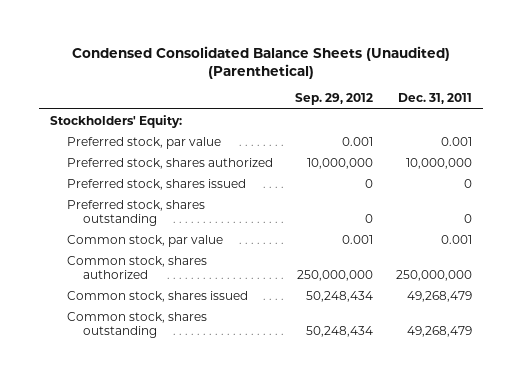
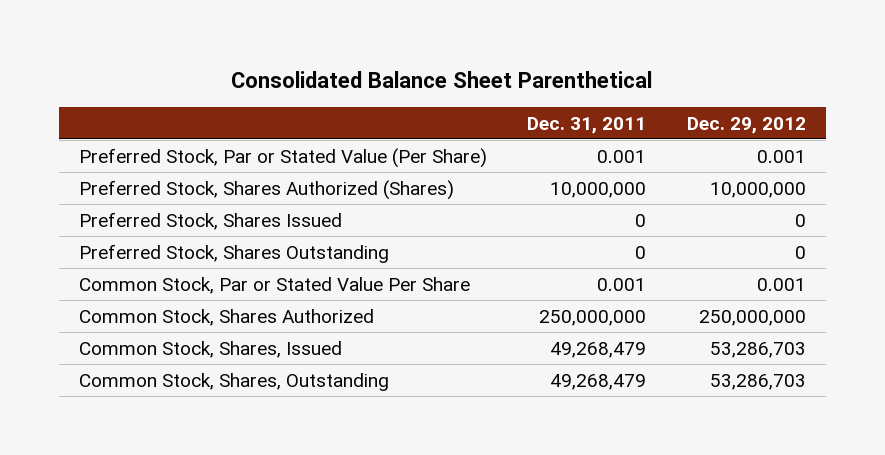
- Condensed Consolidated Balance Sheets (Unaudited) (Parenthetical)
+ Consolidated Balance Sheet Parenthetical
- | Sep. 29, 2012 | Dec. 31, 2011
+ | Dec. 31, 2011 | Dec. 29, 2012
- Stockholders' Equity:
- Preferred stock, par value | 0.001 | 0.001
- Preferred stock, shares authorized | 10,000,000 | 10,000,000
- Preferred stock, shares issued | 0 | 0
- Preferred stock, shares outstanding | 0 | 0
- Common stock, par value | 0.001 | 0.001
- Common stock, shares authorized | 250,000,000 | 250,000,000
- Common stock, shares issued | 50,248,434 | 49,268,479
- Common stock, shares outstanding | 50,248,434 | 49,268,479
+ Preferred Stock, Par or Stated Value (Per Share) | 0.001 | 0.001
+ Preferred Stock, Shares Authorized (Shares) | 10,000,000 | 10,000,000
+ Preferred Stock, Shares Issued | 0 | 0
+ Preferred Stock, Shares Outstanding | 0 | 0
+ Common Stock, Par or Stated Value Per Share | 0.001 | 0.001
+ Common Stock, Shares Authorized | 250,000,000 | 250,000,000
+ Common Stock, Shares, Issued | 49,268,479 | 53,286,703
+ Common Stock, Shares, Outstanding | 49,268,479 | 53,286,703

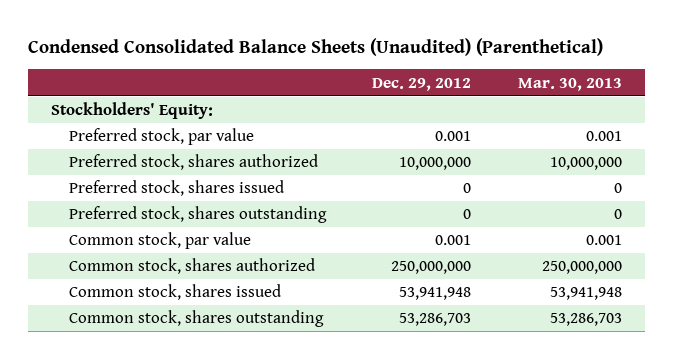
- Consolidated Balance Sheet Parenthetical
+ Condensed Consolidated Balance Sheets (Unaudited) (Parenthetical)
- | Dec. 31, 2011 | Dec. 29, 2012
+ | Dec. 29, 2012 | Mar. 30, 2013
- Preferred Stock, Par or Stated Value (Per Share) | 0.001 | 0.001
- Preferred Stock, Shares Authorized (Shares) | 10,000,000 | 10,000,000
- Preferred Stock, Shares Issued | 0 | 0
- Preferred Stock, Shares Outstanding | 0 | 0
- Common Stock, Par or Stated Value Per Share | 0.001 | 0.001
- Common Stock, Shares Authorized | 250,000,000 | 250,000,000
- Common Stock, Shares, Issued | 49,268,479 | 53,286,703
- Common Stock, Shares, Outstanding | 49,268,479 | 53,286,703
+ Stockholders' Equity:
+ Preferred stock, par value | 0.001 | 0.001
+ Preferred stock, shares authorized | 10,000,000 | 10,000,000
+ Preferred stock, shares issued | 0 | 0
+ Preferred stock, shares outstanding | 0 | 0
+ Common stock, par value | 0.001 | 0.001
+ Common stock, shares authorized | 250,000,000 | 250,000,000
+ Common stock, shares issued | 53,941,948 | 53,941,948
+ Common stock, shares outstanding | 53,286,703 | 53,286,703

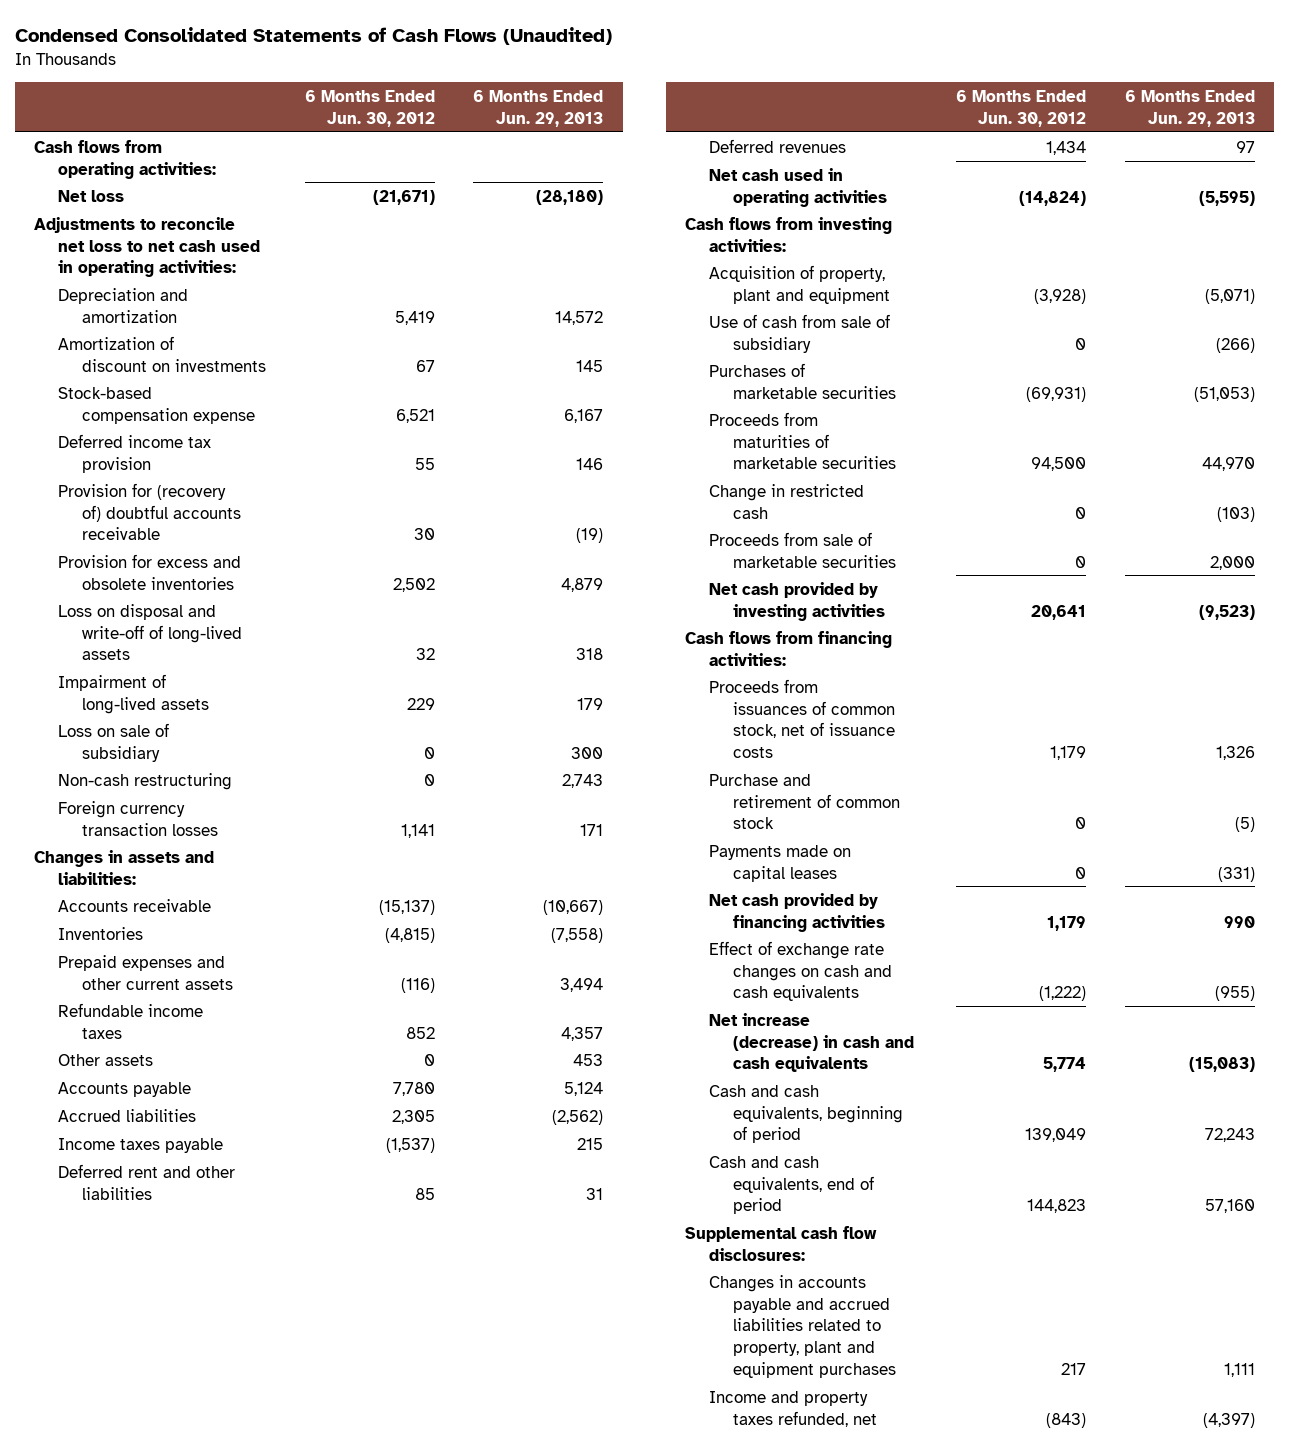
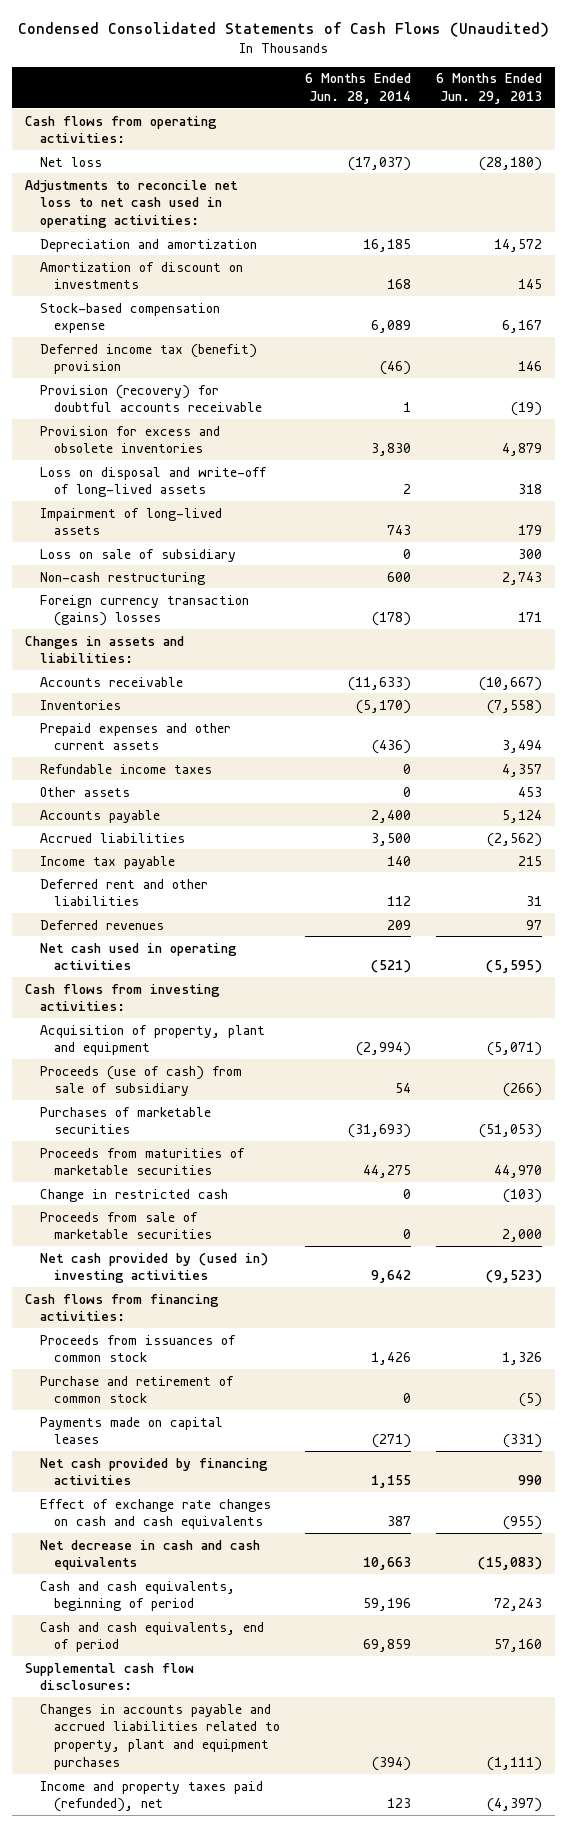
- | 6 Months Ended Jun. 30, 2012 | 6 Months Ended Jun. 29, 2013
+ | 6 Months Ended Jun. 28, 2014 | 6 Months Ended Jun. 29, 2013
- Deferred income tax provision | 55 | 146
- Provision for (recovery of) doubtful accounts receivable | 30 | (19)
+ Deferred income tax (benefit) provision | (46) | 146
+ Provision (recovery) for doubtful accounts receivable | 1 | (19)
- Foreign currency transaction losses | 1,141 | 171
+ Foreign currency transaction (gains) losses | (178) | 171
- Income taxes payable | (1,537) | 215
+ Income tax payable | 140 | 215
- Use of cash from sale of subsidiary | 0 | (266)
+ Proceeds (use of cash) from sale of subsidiary | 54 | (266)
- Net cash provided by investing activities | 20,641 | (9,523)
+ Net cash provided by (used in) investing activities | 9,642 | (9,523)
- Proceeds from issuances of common stock, net of issuance costs | 1,179 | 1,326
+ Proceeds from issuances of common stock | 1,426 | 1,326
- Net increase (decrease) in cash and cash equivalents | 5,774 | (15,083)
+ Net decrease in cash and cash equivalents | 10,663 | (15,083)
- Changes in accounts payable and accrued liabilities related to property, plant and equipment purchases | 217 | 1,111
- Income and property taxes refunded, net | (843) | (4,397)
+ Changes in accounts payable and accrued liabilities related to property, plant and equipment purchases | (394) | (1,111)
+ Income and property taxes paid (refunded), net | 123 | (4,397)

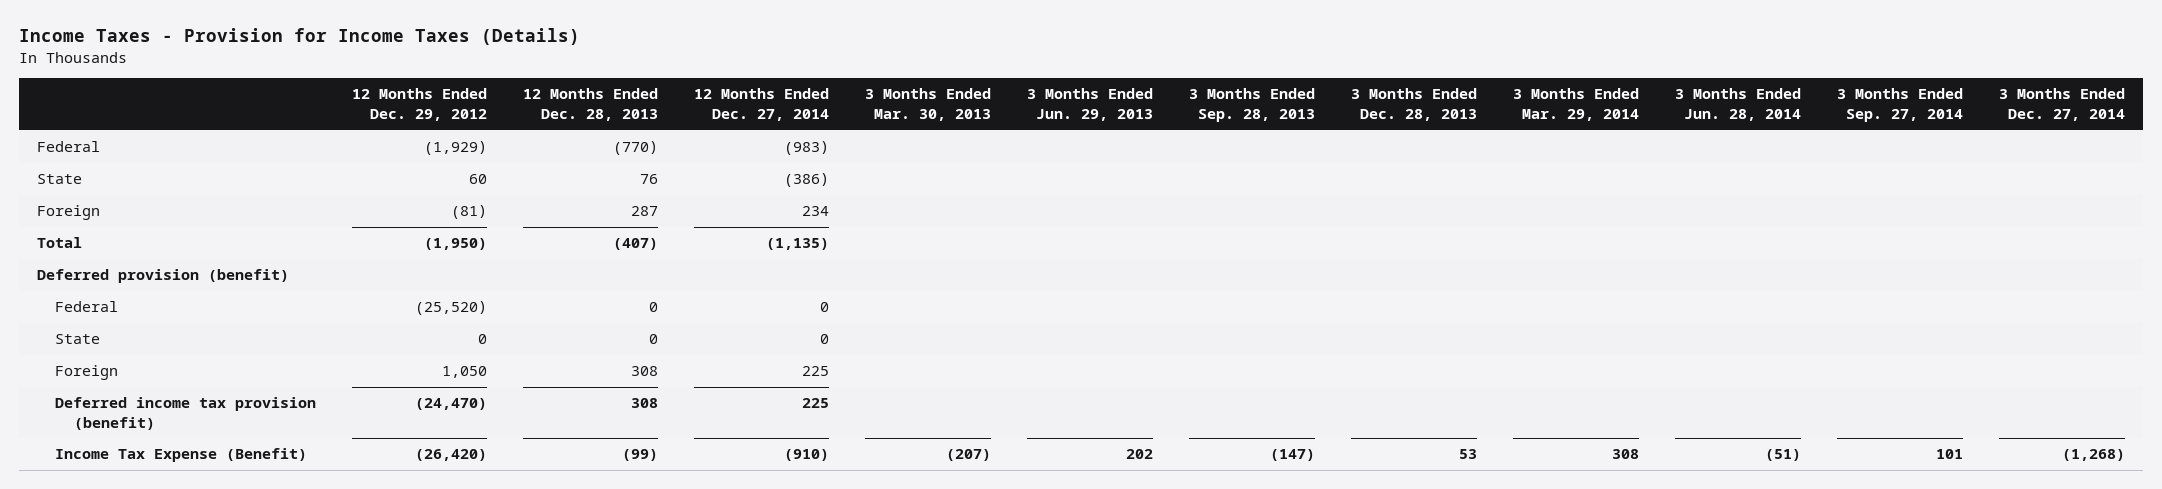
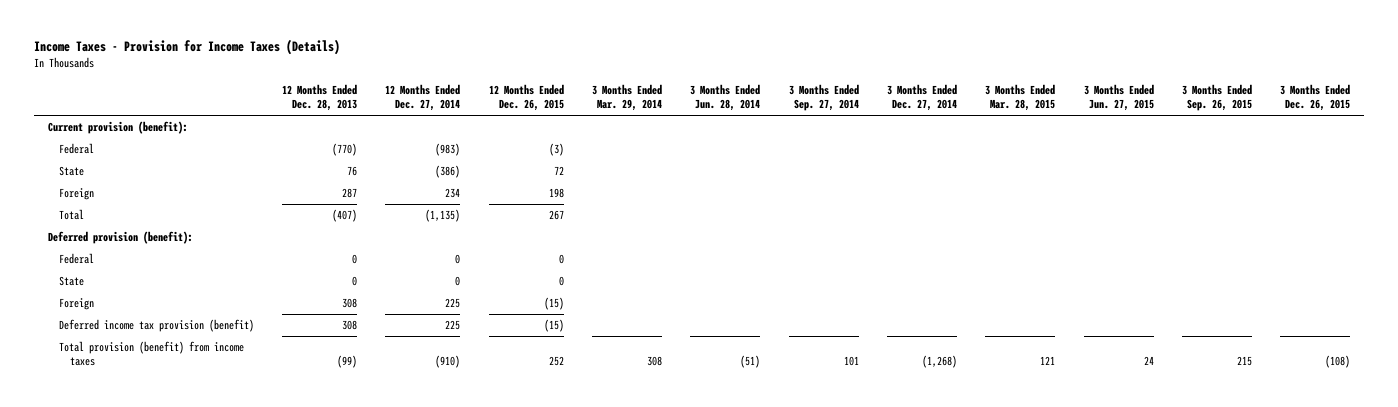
- | 12 Months Ended Dec. 29, 2012 | 12 Months Ended Dec. 28, 2013 | 12 Months Ended Dec. 27, 2014 | 3 Months Ended Mar. 30, 2013 | 3 Months Ended Jun. 29, 2013 | 3 Months Ended Sep. 28, 2013 | 3 Months Ended Dec. 28, 2013 | 3 Months Ended Mar. 29, 2014 | 3 Months Ended Jun. 28, 2014 | 3 Months Ended Sep. 27, 2014 | 3 Months Ended Dec. 27, 2014
+ | 12 Months Ended Dec. 28, 2013 | 12 Months Ended Dec. 27, 2014 | 12 Months Ended Dec. 26, 2015 | 3 Months Ended Mar. 29, 2014 | 3 Months Ended Jun. 28, 2014 | 3 Months Ended Sep. 27, 2014 | 3 Months Ended Dec. 27, 2014 | 3 Months Ended Mar. 28, 2015 | 3 Months Ended Jun. 27, 2015 | 3 Months Ended Sep. 26, 2015 | 3 Months Ended Dec. 26, 2015
+ Current provision (benefit):
- Deferred provision (benefit)
+ Deferred provision (benefit):
- Income Tax Expense (Benefit) | (26,420) | (99) | (910) | (207) | 202 | (147) | 53 | 308 | (51) | 101 | (1,268)
+ Total provision (benefit) from income taxes | (99) | (910) | 252 | 308 | (51) | 101 | (1,268) | 121 | 24 | 215 | (108)

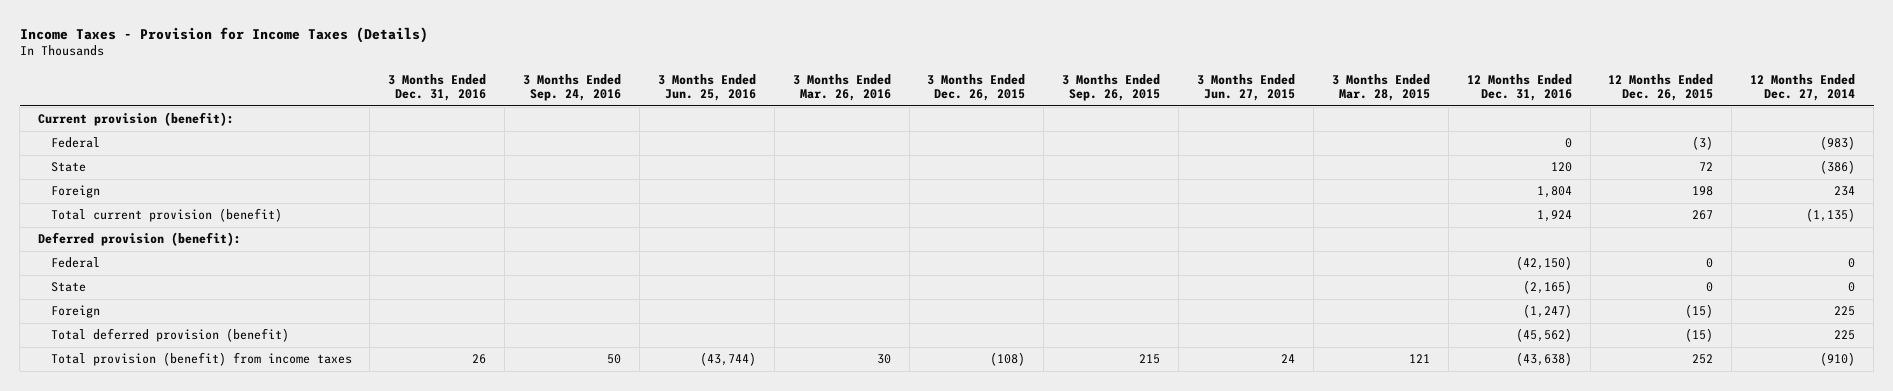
- | 12 Months Ended Dec. 28, 2013 | 12 Months Ended Dec. 27, 2014 | 12 Months Ended Dec. 26, 2015 | 3 Months Ended Mar. 29, 2014 | 3 Months Ended Jun. 28, 2014 | 3 Months Ended Sep. 27, 2014 | 3 Months Ended Dec. 27, 2014 | 3 Months Ended Mar. 28, 2015 | 3 Months Ended Jun. 27, 2015 | 3 Months Ended Sep. 26, 2015 | 3 Months Ended Dec. 26, 2015
+ | 3 Months Ended Dec. 31, 2016 | 3 Months Ended Sep. 24, 2016 | 3 Months Ended Jun. 25, 2016 | 3 Months Ended Mar. 26, 2016 | 3 Months Ended Dec. 26, 2015 | 3 Months Ended Sep. 26, 2015 | 3 Months Ended Jun. 27, 2015 | 3 Months Ended Mar. 28, 2015 | 12 Months Ended Dec. 31, 2016 | 12 Months Ended Dec. 26, 2015 | 12 Months Ended Dec. 27, 2014
- Total | (407) | (1,135) | 267 | | | | | | | |
+ Total current provision (benefit) | | | | | | | | | 1,924 | 267 | (1,135)
- Deferred income tax provision (benefit) | 308 | 225 | (15) | | | | | | | |
+ Total deferred provision (benefit) | | | | | | | | | (45,562) | (15) | 225

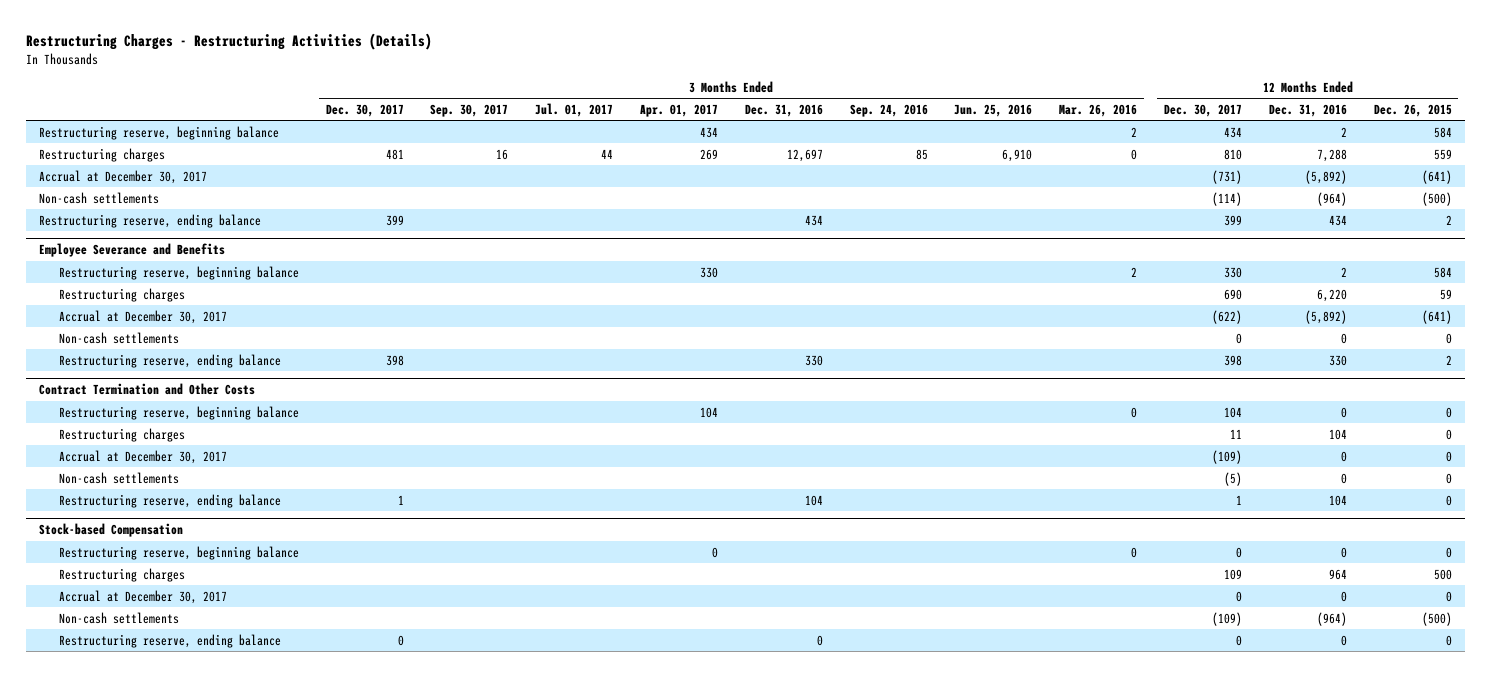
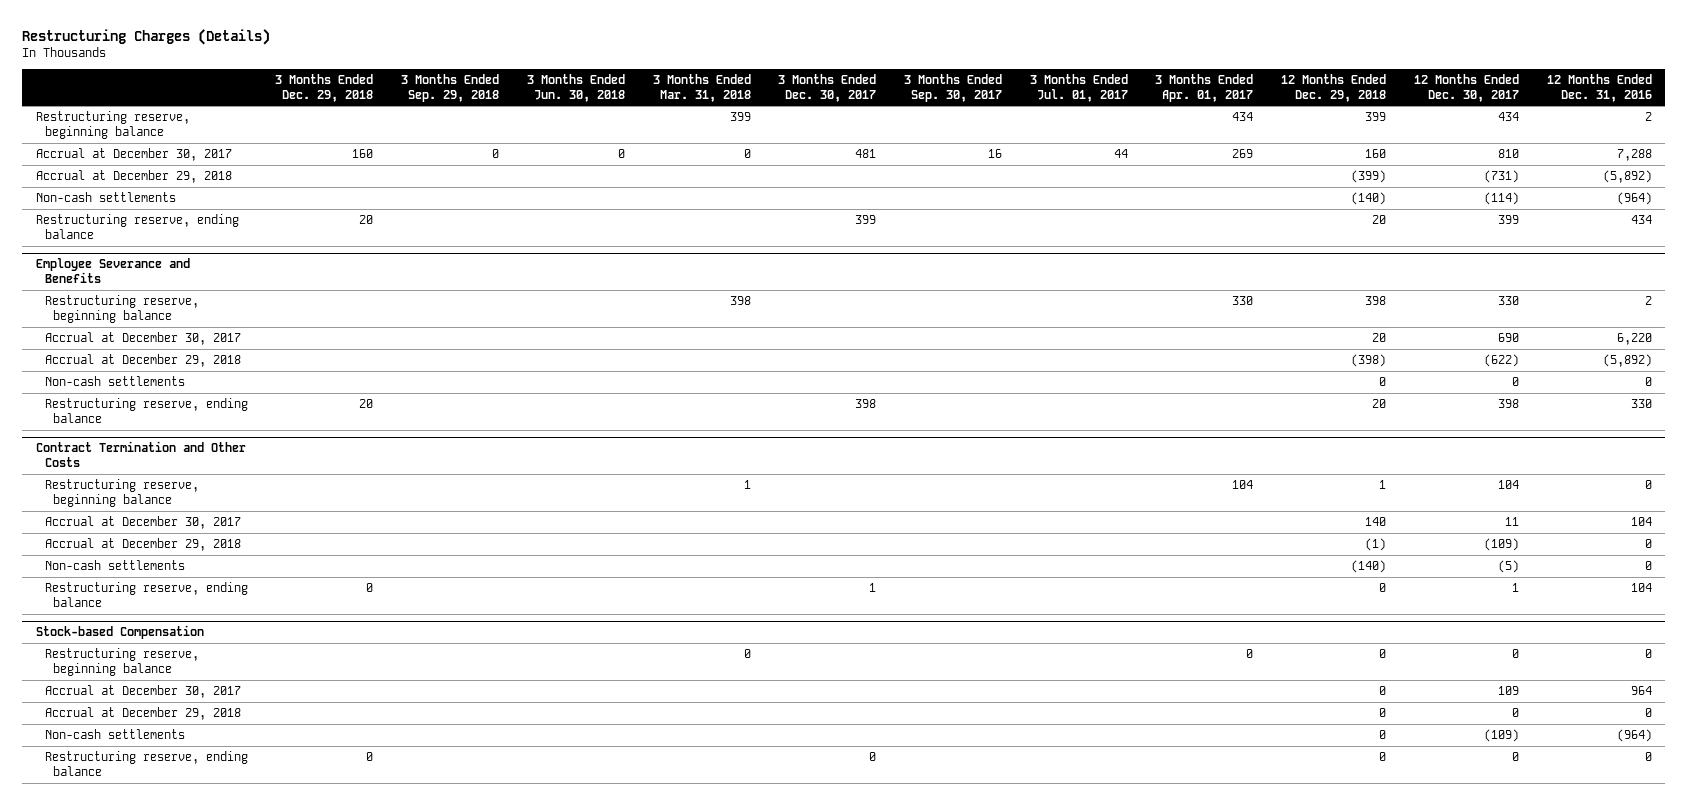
- Restructuring Charges - Restructuring Activities (Details)
+ Restructuring Charges (Details)
- | 3 Months Ended Dec. 30, 2017 | 3 Months Ended Sep. 30, 2017 | 3 Months Ended Jul. 01, 2017 | 3 Months Ended Apr. 01, 2017 | 3 Months Ended Dec. 31, 2016 | 3 Months Ended Sep. 24, 2016 | 3 Months Ended Jun. 25, 2016 | 3 Months Ended Mar. 26, 2016 | 12 Months Ended Dec. 30, 2017 | 12 Months Ended Dec. 31, 2016 | 12 Months Ended Dec. 26, 2015
+ | 3 Months Ended Dec. 29, 2018 | 3 Months Ended Sep. 29, 2018 | 3 Months Ended Jun. 30, 2018 | 3 Months Ended Mar. 31, 2018 | 3 Months Ended Dec. 30, 2017 | 3 Months Ended Sep. 30, 2017 | 3 Months Ended Jul. 01, 2017 | 3 Months Ended Apr. 01, 2017 | 12 Months Ended Dec. 29, 2018 | 12 Months Ended Dec. 30, 2017 | 12 Months Ended Dec. 31, 2016
- Restructuring charges | 481 | 16 | 44 | 269 | 12,697 | 85 | 6,910 | 0 | 810 | 7,288 | 559
- Accrual at December 30, 2017 | | | | | | | | | (731) | (5,892) | (641)
+ Accrual at December 30, 2017 | 160 | 0 | 0 | 0 | 481 | 16 | 44 | 269 | 160 | 810 | 7,288
+ Accrual at December 29, 2018 | | | | | | | | | (399) | (731) | (5,892)
@ Employee Severance and Benefits
- Restructuring charges | | | | | | | | | 690 | 6,220 | 59
- Accrual at December 30, 2017 | | | | | | | | | (622) | (5,892) | (641)
+ Accrual at December 30, 2017 | | | | | | | | | 20 | 690 | 6,220
+ Accrual at December 29, 2018 | | | | | | | | | (398) | (622) | (5,892)
@ Contract Termination and Other Costs
- Restructuring charges | | | | | | | | | 11 | 104 | 0
- Accrual at December 30, 2017 | | | | | | | | | (109) | 0 | 0
+ Accrual at December 30, 2017 | | | | | | | | | 140 | 11 | 104
+ Accrual at December 29, 2018 | | | | | | | | | (1) | (109) | 0
@ Stock-based Compensation
- Restructuring charges | | | | | | | | | 109 | 964 | 500
- Accrual at December 30, 2017 | | | | | | | | | 0 | 0 | 0
+ Accrual at December 30, 2017 | | | | | | | | | 0 | 109 | 964
+ Accrual at December 29, 2018 | | | | | | | | | 0 | 0 | 0

